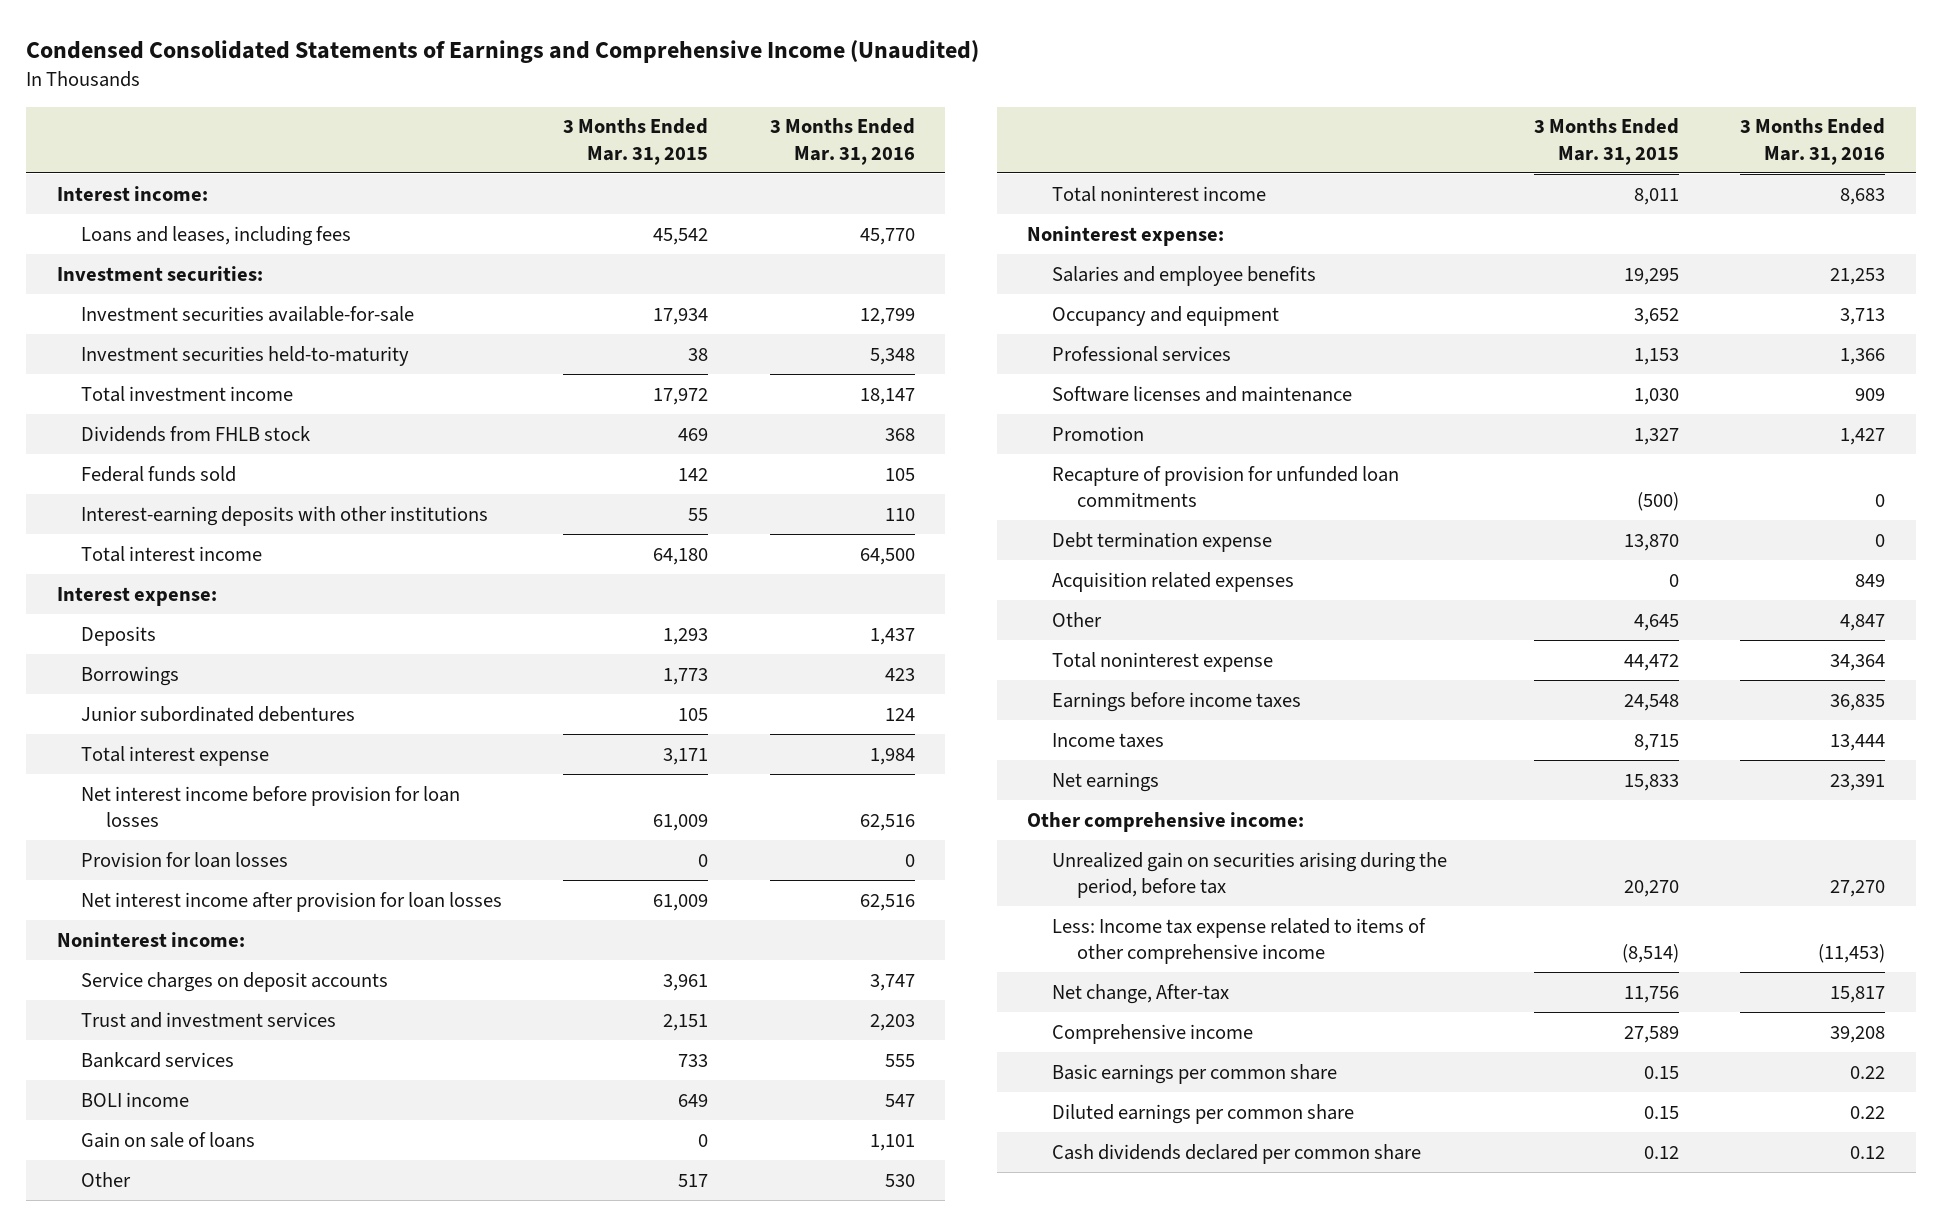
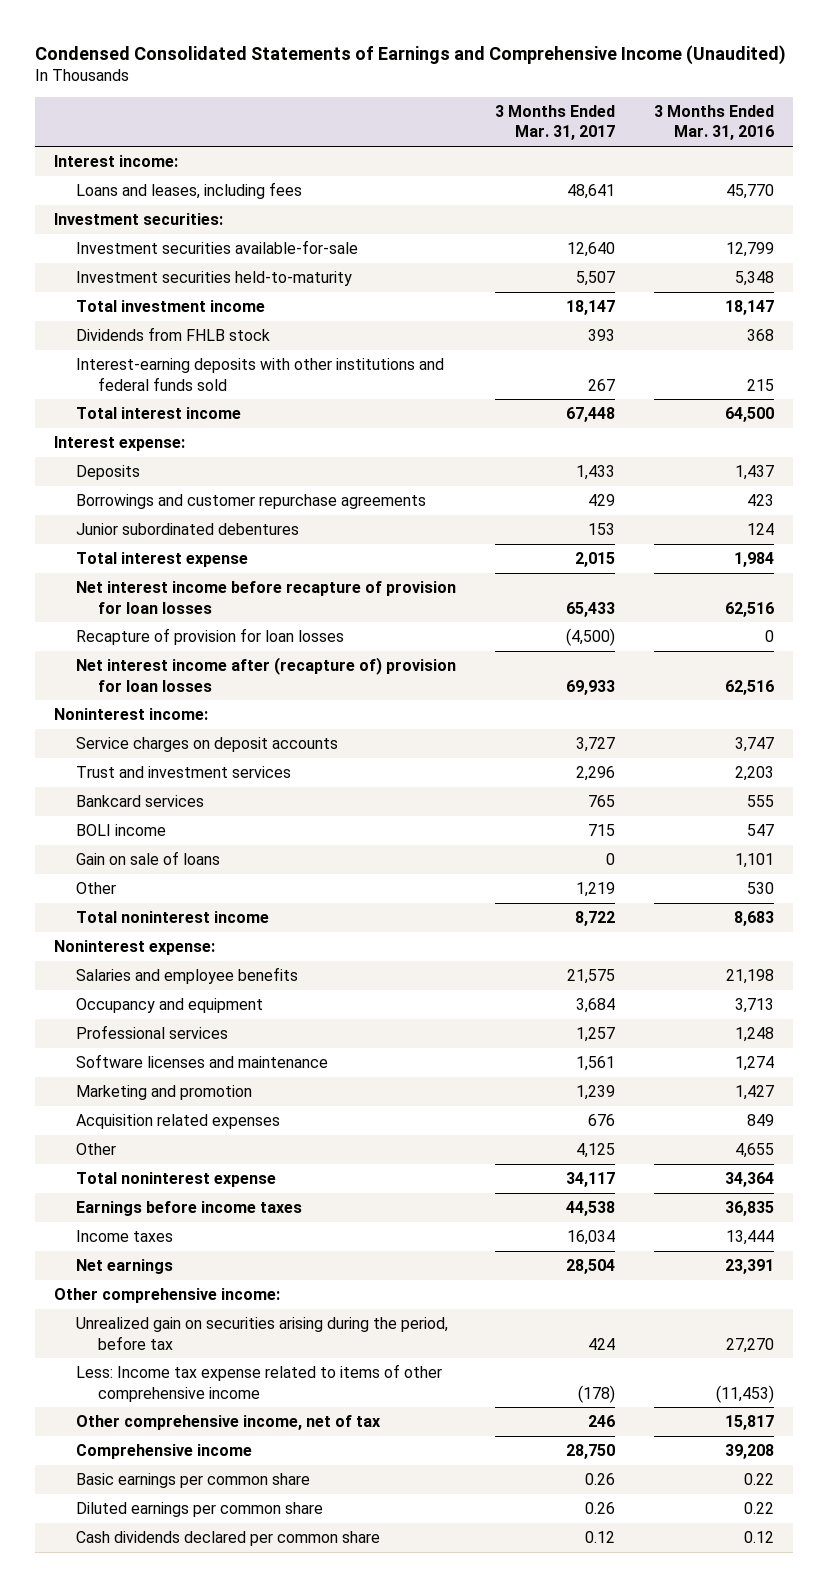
- | 3 Months Ended Mar. 31, 2015 | 3 Months Ended Mar. 31, 2016
+ | 3 Months Ended Mar. 31, 2017 | 3 Months Ended Mar. 31, 2016
- Federal funds sold | 142 | 105
- Interest-earning deposits with other institutions | 55 | 110
+ Interest-earning deposits with other institutions and federal funds sold | 267 | 215
- Borrowings | 1,773 | 423
+ Borrowings and customer repurchase agreements | 429 | 423
- Net interest income before provision for loan losses | 61,009 | 62,516
- Provision for loan losses | 0 | 0
- Net interest income after provision for loan losses | 61,009 | 62,516
+ Net interest income before recapture of provision for loan losses | 65,433 | 62,516
+ Recapture of provision for loan losses | (4,500) | 0
+ Net interest income after (recapture of) provision for loan losses | 69,933 | 62,516
- Salaries and employee benefits | 19,295 | 21,253
+ Salaries and employee benefits | 21,575 | 21,198
- Professional services | 1,153 | 1,366
- Software licenses and maintenance | 1,030 | 909
- Promotion | 1,327 | 1,427
- Recapture of provision for unfunded loan commitments | (500) | 0
- Debt termination expense | 13,870 | 0
+ Professional services | 1,257 | 1,248
+ Software licenses and maintenance | 1,561 | 1,274
+ Marketing and promotion | 1,239 | 1,427
- Other | 4,645 | 4,847
+ Other | 4,125 | 4,655
- Net change, After-tax | 11,756 | 15,817
+ Other comprehensive income, net of tax | 246 | 15,817

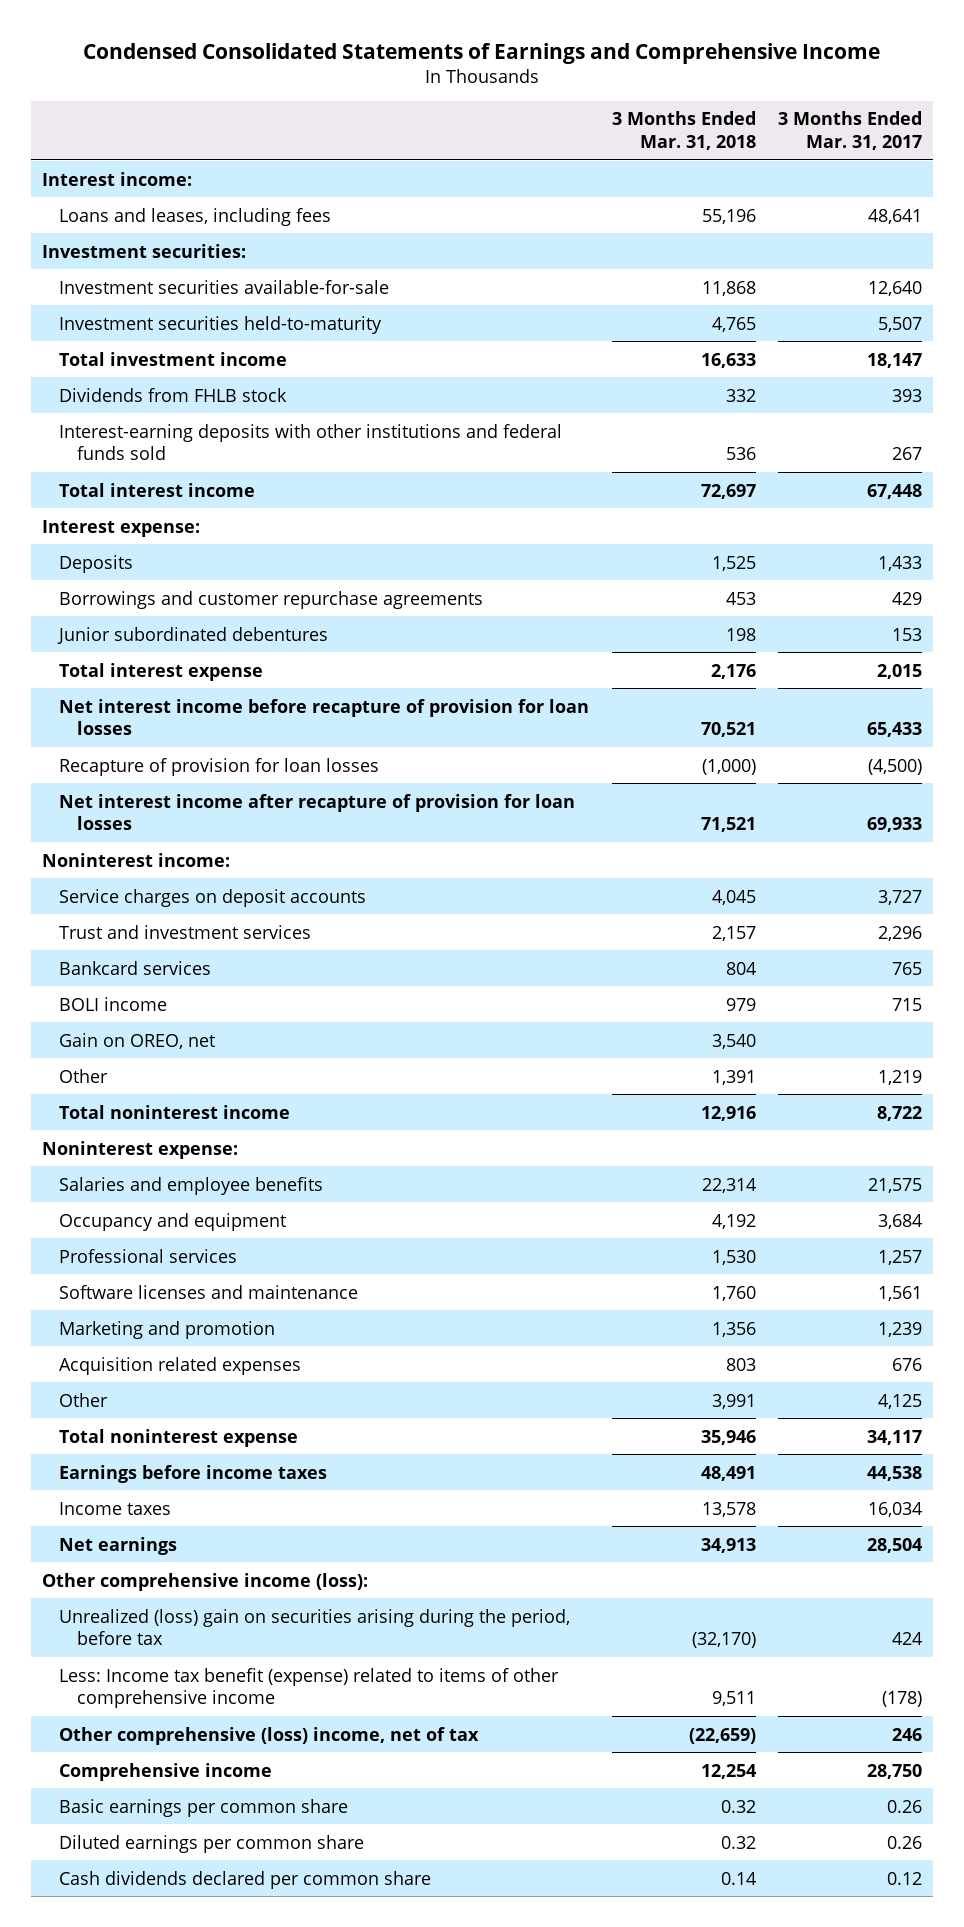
- Condensed Consolidated Statements of Earnings and Comprehensive Income (Unaudited)
+ Condensed Consolidated Statements of Earnings and Comprehensive Income
- | 3 Months Ended Mar. 31, 2017 | 3 Months Ended Mar. 31, 2016
+ | 3 Months Ended Mar. 31, 2018 | 3 Months Ended Mar. 31, 2017
- Net interest income after (recapture of) provision for loan losses | 69,933 | 62,516
+ Net interest income after recapture of provision for loan losses | 71,521 | 69,933
- Gain on sale of loans | 0 | 1,101
+ Gain on OREO, net | 3,540 |
- Other comprehensive income:
- Unrealized gain on securities arising during the period, before tax | 424 | 27,270
- Less: Income tax expense related to items of other comprehensive income | (178) | (11,453)
- Other comprehensive income, net of tax | 246 | 15,817
+ Other comprehensive income (loss):
+ Unrealized (loss) gain on securities arising during the period, before tax | (32,170) | 424
+ Less: Income tax benefit (expense) related to items of other comprehensive income | 9,511 | (178)
+ Other comprehensive (loss) income, net of tax | (22,659) | 246

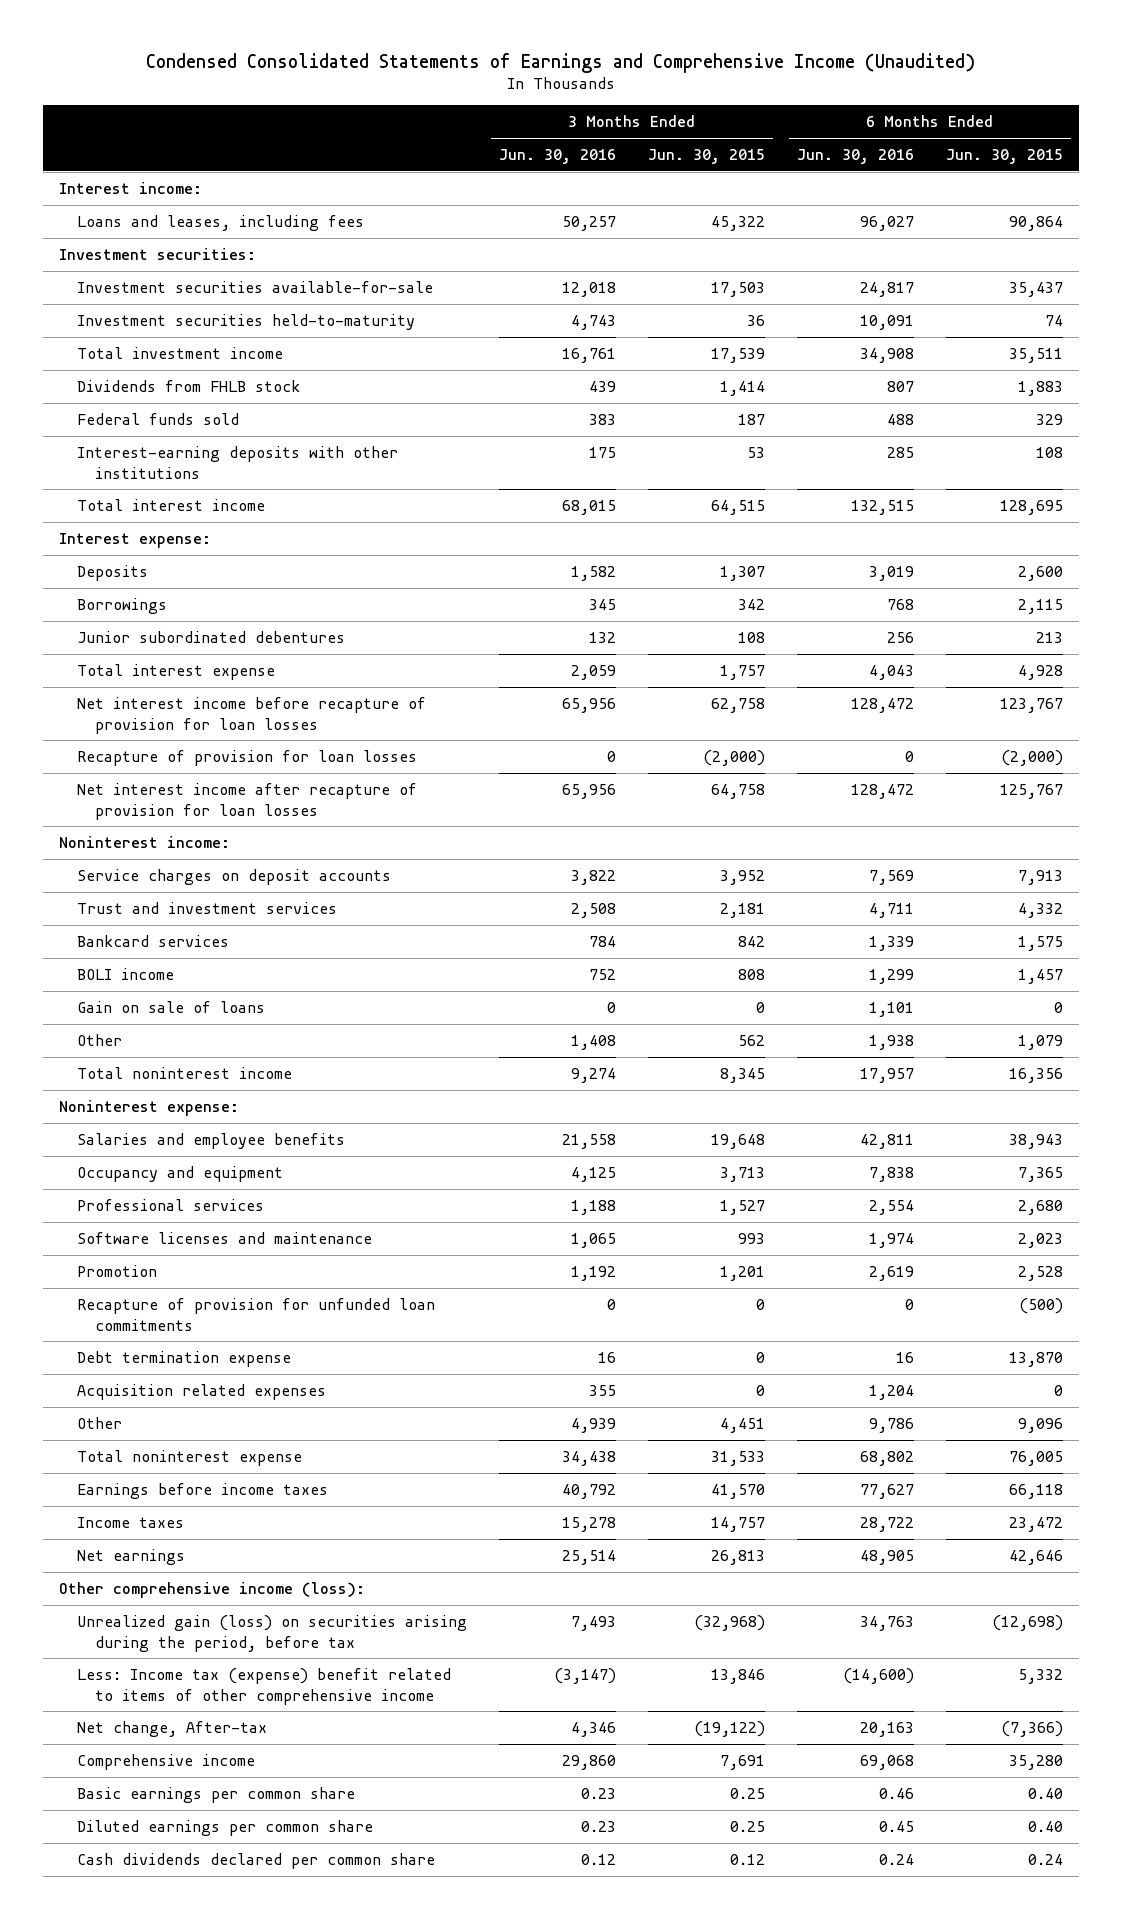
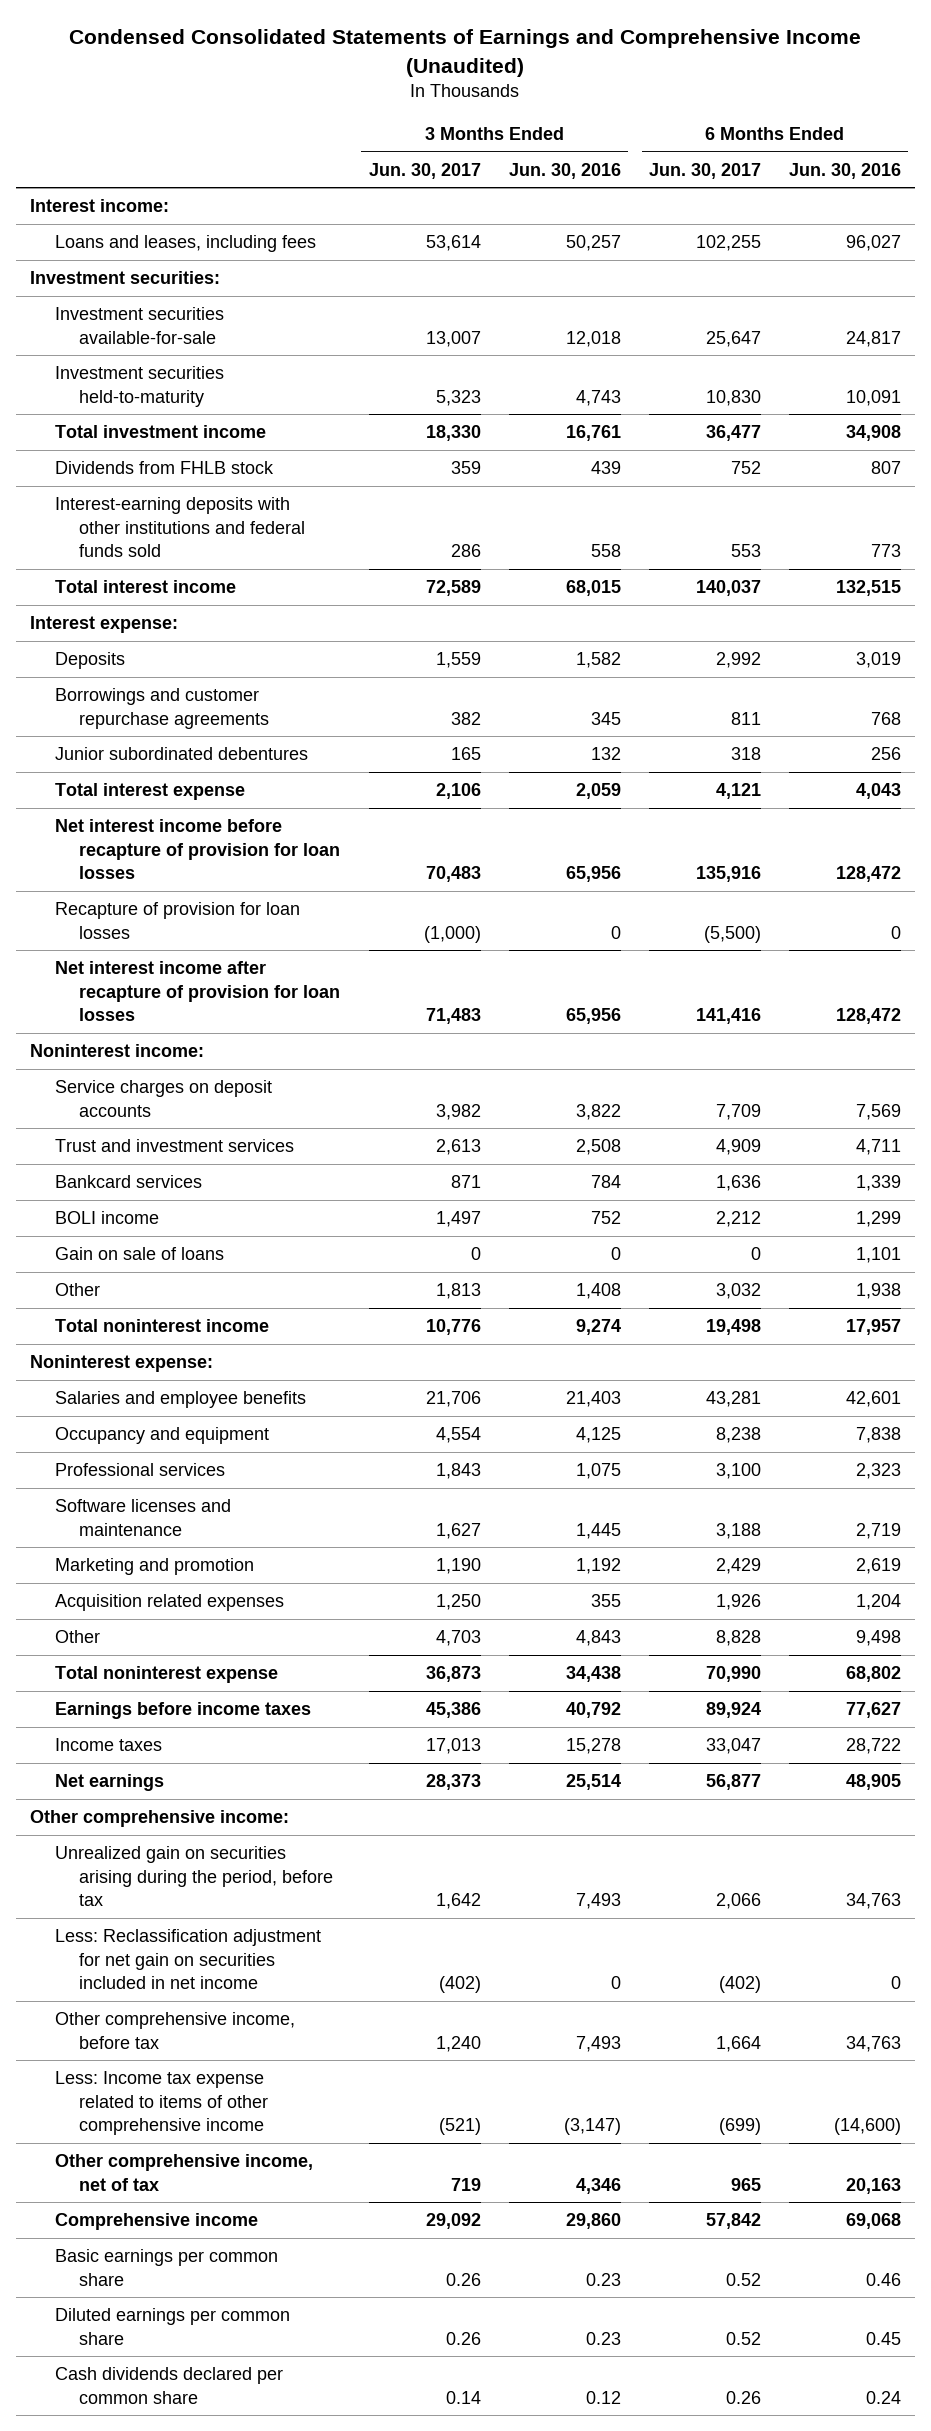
- | 3 Months Ended Jun. 30, 2016 | 3 Months Ended Jun. 30, 2015 | 6 Months Ended Jun. 30, 2016 | 6 Months Ended Jun. 30, 2015
+ | 3 Months Ended Jun. 30, 2017 | 3 Months Ended Jun. 30, 2016 | 6 Months Ended Jun. 30, 2017 | 6 Months Ended Jun. 30, 2016
- Federal funds sold | 383 | 187 | 488 | 329
- Interest-earning deposits with other institutions | 175 | 53 | 285 | 108
+ Interest-earning deposits with other institutions and federal funds sold | 286 | 558 | 553 | 773
- Borrowings | 345 | 342 | 768 | 2,115
+ Borrowings and customer repurchase agreements | 382 | 345 | 811 | 768
- Salaries and employee benefits | 21,558 | 19,648 | 42,811 | 38,943
+ Salaries and employee benefits | 21,706 | 21,403 | 43,281 | 42,601
- Professional services | 1,188 | 1,527 | 2,554 | 2,680
- Software licenses and maintenance | 1,065 | 993 | 1,974 | 2,023
- Promotion | 1,192 | 1,201 | 2,619 | 2,528
- Recapture of provision for unfunded loan commitments | 0 | 0 | 0 | (500)
- Debt termination expense | 16 | 0 | 16 | 13,870
+ Professional services | 1,843 | 1,075 | 3,100 | 2,323
+ Software licenses and maintenance | 1,627 | 1,445 | 3,188 | 2,719
+ Marketing and promotion | 1,190 | 1,192 | 2,429 | 2,619
- Other | 4,939 | 4,451 | 9,786 | 9,096
+ Other | 4,703 | 4,843 | 8,828 | 9,498
- Other comprehensive income (loss):
- Unrealized gain (loss) on securities arising during the period, before tax | 7,493 | (32,968) | 34,763 | (12,698)
- Less: Income tax (expense) benefit related to items of other comprehensive income | (3,147) | 13,846 | (14,600) | 5,332
- Net change, After-tax | 4,346 | (19,122) | 20,163 | (7,366)
+ Other comprehensive income:
+ Unrealized gain on securities arising during the period, before tax | 1,642 | 7,493 | 2,066 | 34,763
+ Less: Reclassification adjustment for net gain on securities included in net income | (402) | 0 | (402) | 0
+ Other comprehensive income, before tax | 1,240 | 7,493 | 1,664 | 34,763
+ Less: Income tax expense related to items of other comprehensive income | (521) | (3,147) | (699) | (14,600)
+ Other comprehensive income, net of tax | 719 | 4,346 | 965 | 20,163

